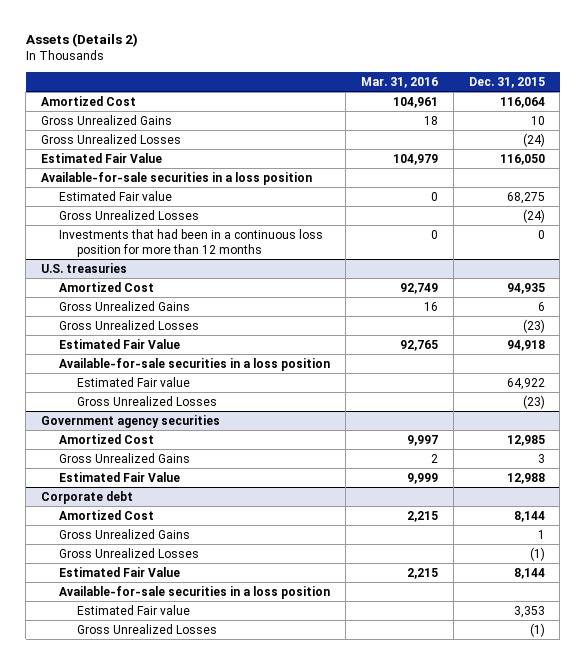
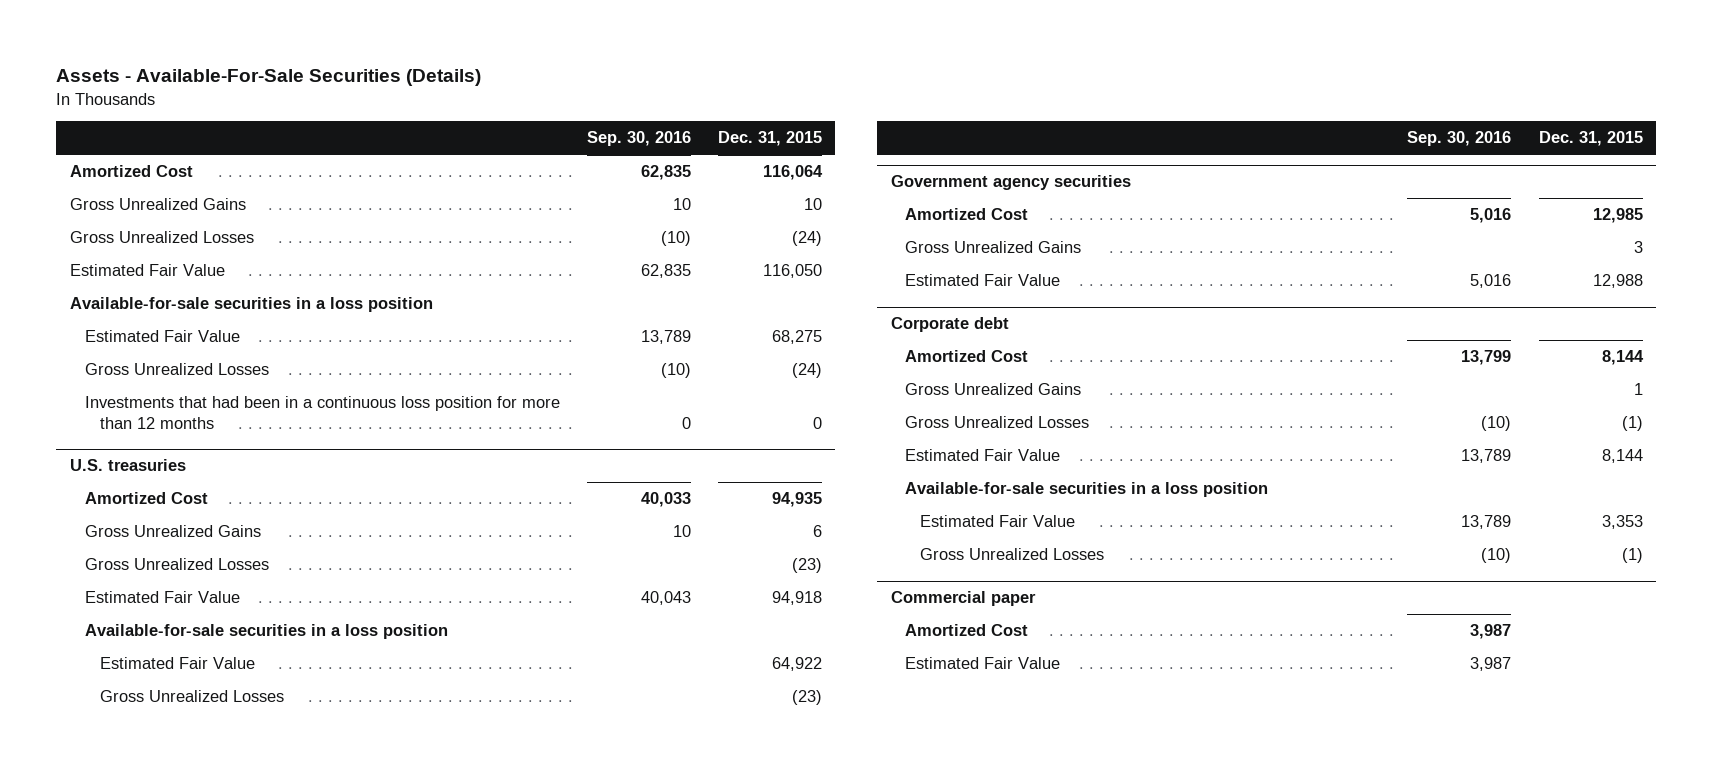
- Assets (Details 2)
+ Assets - Available-For-Sale Securities (Details)
- | Mar. 31, 2016 | Dec. 31, 2015
+ | Sep. 30, 2016 | Dec. 31, 2015
- Estimated Fair value | 0 | 68,275
+ Estimated Fair Value | 13,789 | 68,275
@ U.S. treasuries
- Estimated Fair value | | 64,922
+ Estimated Fair Value | | 64,922
@ Corporate debt
- Estimated Fair value | | 3,353
+ Estimated Fair Value | 13,789 | 3,353
+ Commercial paper
+ Amortized Cost | 3,987 |
+ Estimated Fair Value | 3,987 |

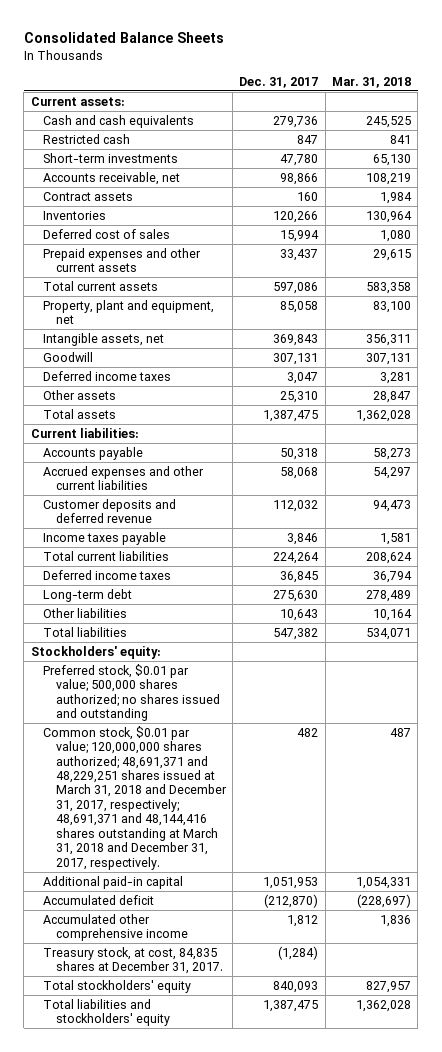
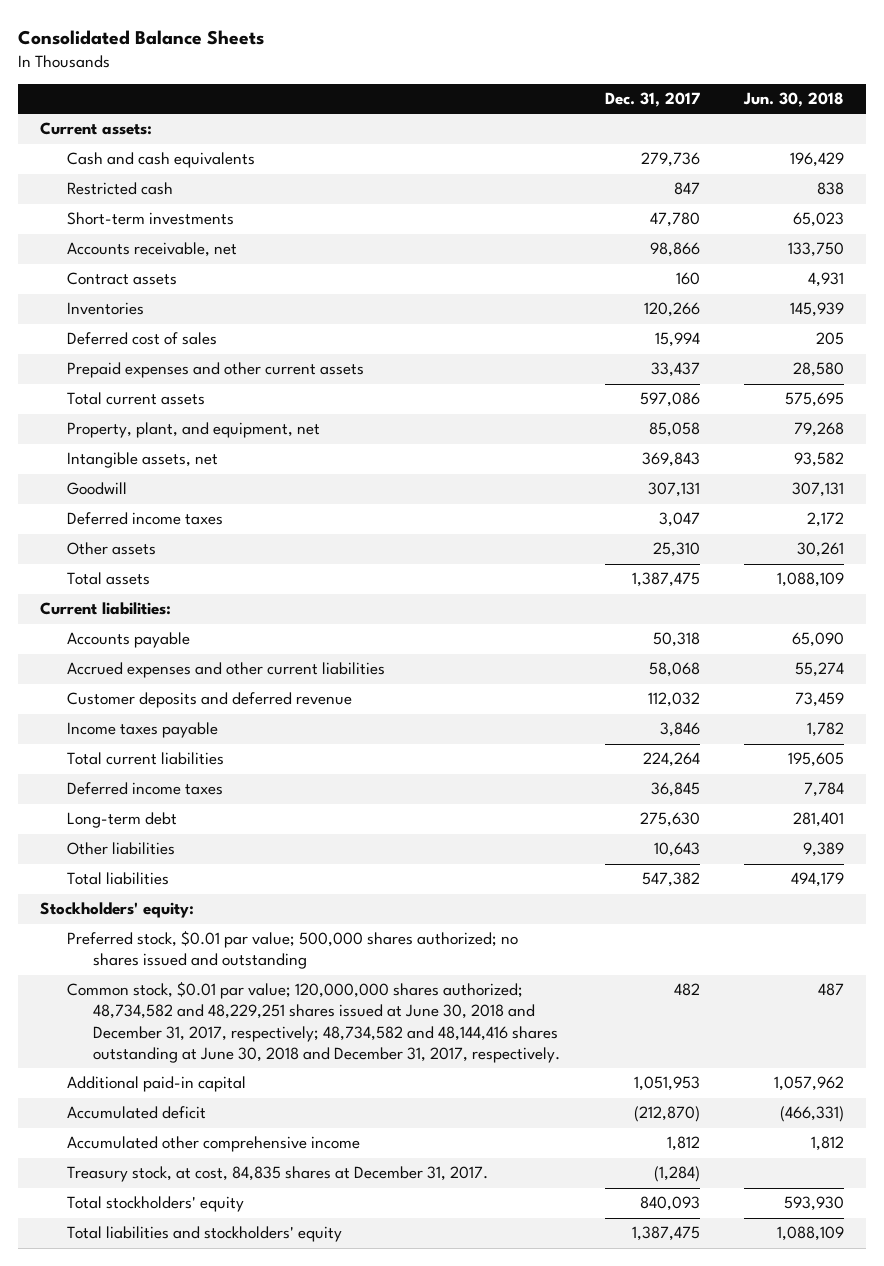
- | Dec. 31, 2017 | Mar. 31, 2018
+ | Dec. 31, 2017 | Jun. 30, 2018
- Property, plant and equipment, net | 85,058 | 83,100
+ Property, plant, and equipment, net | 85,058 | 79,268
- Common stock, $0.01 par value; 120,000,000 shares authorized; 48,691,371 and 48,229,251 shares issued at March 31, 2018 and December 31, 2017, respectively; 48,691,371 and 48,144,416 shares outstanding at March 31, 2018 and December 31, 2017, respectively. | 482 | 487
+ Common stock, $0.01 par value; 120,000,000 shares authorized; 48,734,582 and 48,229,251 shares issued at June 30, 2018 and December 31, 2017, respectively; 48,734,582 and 48,144,416 shares outstanding at June 30, 2018 and December 31, 2017, respectively. | 482 | 487

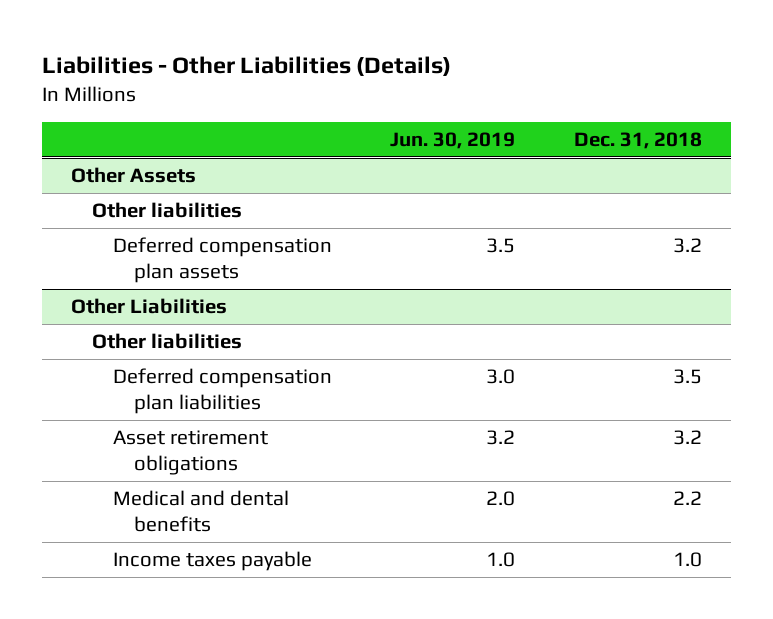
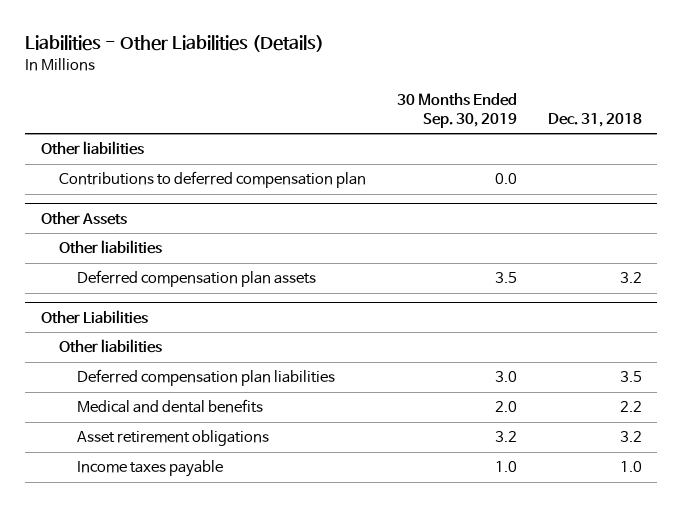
- | Jun. 30, 2019 | Dec. 31, 2018
+ | 30 Months Ended Sep. 30, 2019 | Dec. 31, 2018
+ Other liabilities
+ Contributions to deferred compensation plan | 0.0 |
@ Other Liabilities
moved down: Asset retirement obligations | 3.2 | 3.2

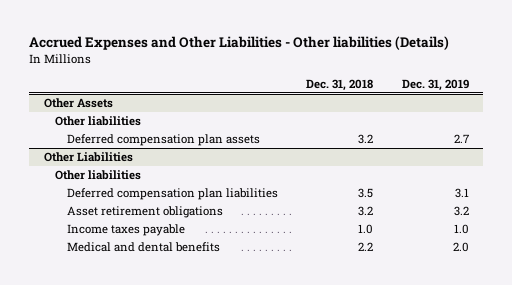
- Liabilities - Other Liabilities (Details)
+ Accrued Expenses and Other Liabilities - Other liabilities (Details)
- | 30 Months Ended Sep. 30, 2019 | Dec. 31, 2018
+ | Dec. 31, 2018 | Dec. 31, 2019
- Other liabilities
- Contributions to deferred compensation plan | 0.0 |
@ Other Liabilities
moved down: Medical and dental benefits | 2.2 | 2.0

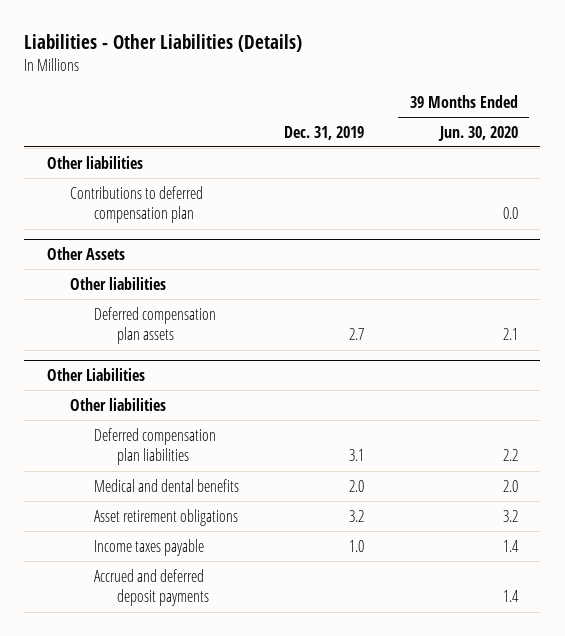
- Accrued Expenses and Other Liabilities - Other liabilities (Details)
+ Liabilities - Other Liabilities (Details)
- | Dec. 31, 2018 | Dec. 31, 2019
+ | Dec. 31, 2019 | 39 Months Ended Jun. 30, 2020
+ Other liabilities
+ Contributions to deferred compensation plan | | 0.0
@ Other Liabilities
moved up: Medical and dental benefits | 2.0 | 2.0
+ Accrued and deferred deposit payments | | 1.4

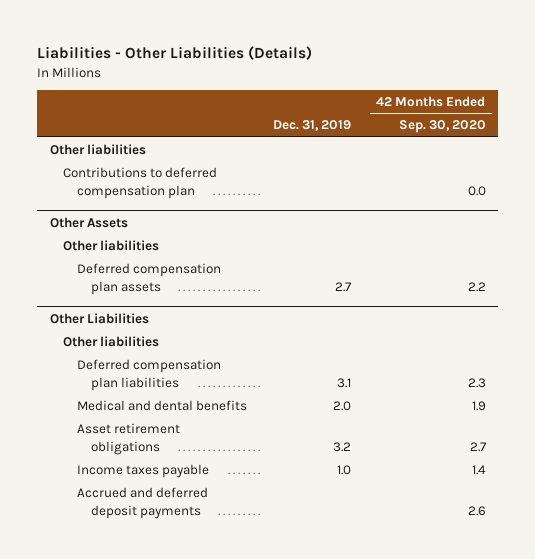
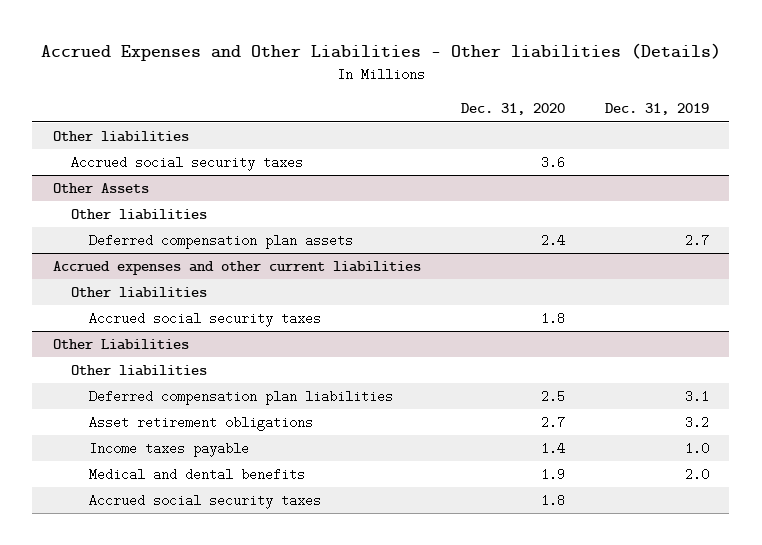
- Liabilities - Other Liabilities (Details)
+ Accrued Expenses and Other Liabilities - Other liabilities (Details)
- | Dec. 31, 2019 | 42 Months Ended Sep. 30, 2020
+ | Dec. 31, 2020 | Dec. 31, 2019
- Contributions to deferred compensation plan | | 0.0
+ Accrued social security taxes | 3.6 |
+ Accrued expenses and other current liabilities
+ Other liabilities
+ Accrued social security taxes | 1.8 |
@ Other Liabilities
- Accrued and deferred deposit payments | | 2.6
moved down: Medical and dental benefits | 1.9 | 2.0
+ Accrued social security taxes | 1.8 |

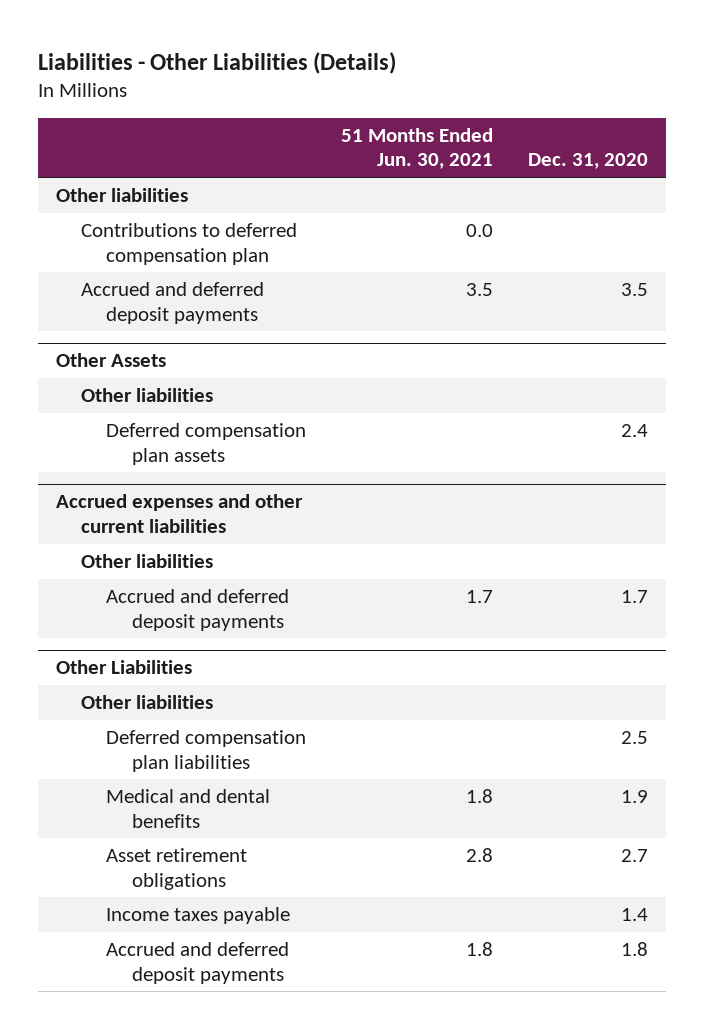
- Accrued Expenses and Other Liabilities - Other liabilities (Details)
+ Liabilities - Other Liabilities (Details)
- | Dec. 31, 2020 | Dec. 31, 2019
+ | 51 Months Ended Jun. 30, 2021 | Dec. 31, 2020
- Accrued social security taxes | 3.6 |
+ Contributions to deferred compensation plan | 0.0 |
+ Accrued and deferred deposit payments | 3.5 | 3.5
@ Accrued expenses and other current liabilities
- Accrued social security taxes | 1.8 |
+ Accrued and deferred deposit payments | 1.7 | 1.7
@ Other Liabilities
moved up: Medical and dental benefits | 1.8 | 1.9
- Accrued social security taxes | 1.8 |
+ Accrued and deferred deposit payments | 1.8 | 1.8

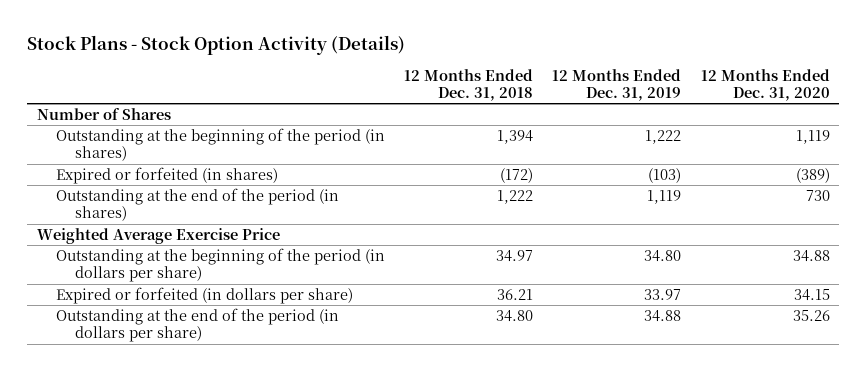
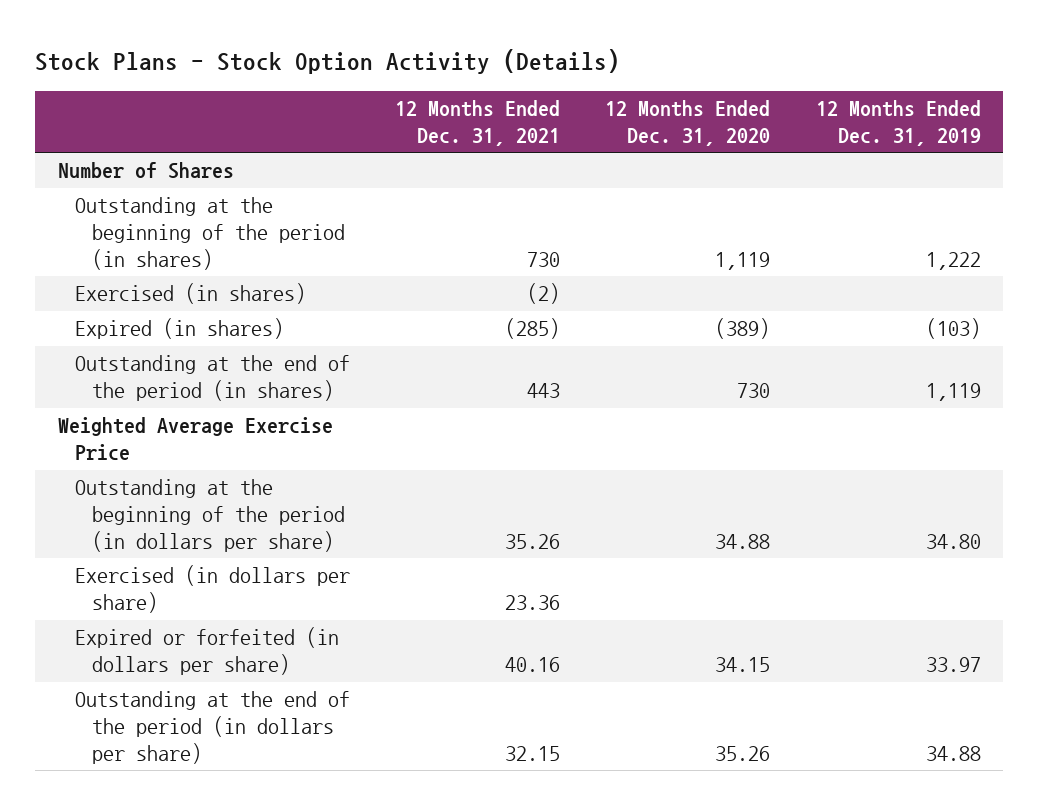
- | 12 Months Ended Dec. 31, 2018 | 12 Months Ended Dec. 31, 2019 | 12 Months Ended Dec. 31, 2020
+ | 12 Months Ended Dec. 31, 2021 | 12 Months Ended Dec. 31, 2020 | 12 Months Ended Dec. 31, 2019
- Expired or forfeited (in shares) | (172) | (103) | (389)
+ Exercised (in shares) | (2) | |
+ Expired (in shares) | (285) | (389) | (103)
+ Exercised (in dollars per share) | 23.36 | |

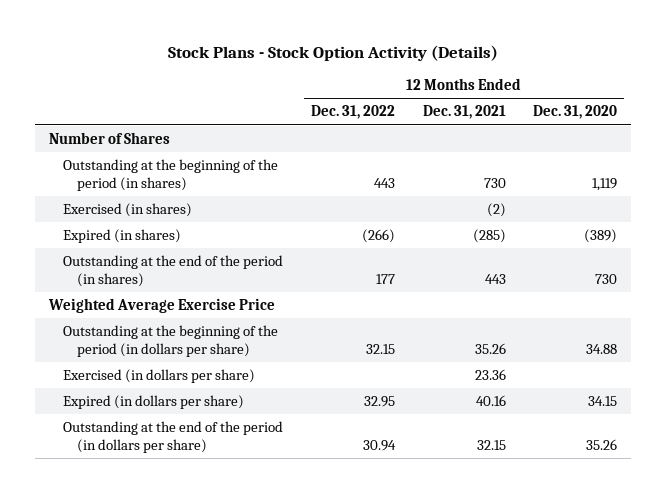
- | 12 Months Ended Dec. 31, 2021 | 12 Months Ended Dec. 31, 2020 | 12 Months Ended Dec. 31, 2019
+ | 12 Months Ended Dec. 31, 2022 | 12 Months Ended Dec. 31, 2021 | 12 Months Ended Dec. 31, 2020
- Expired or forfeited (in dollars per share) | 40.16 | 34.15 | 33.97
+ Expired (in dollars per share) | 32.95 | 40.16 | 34.15

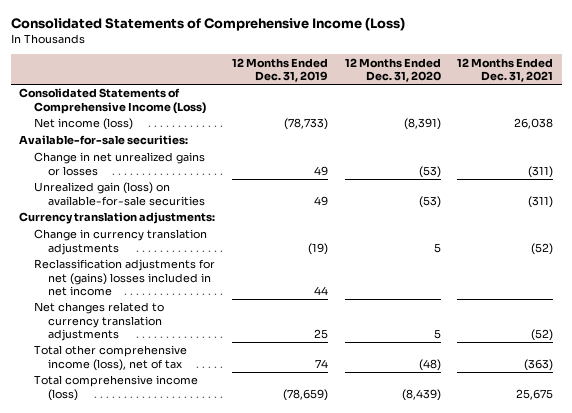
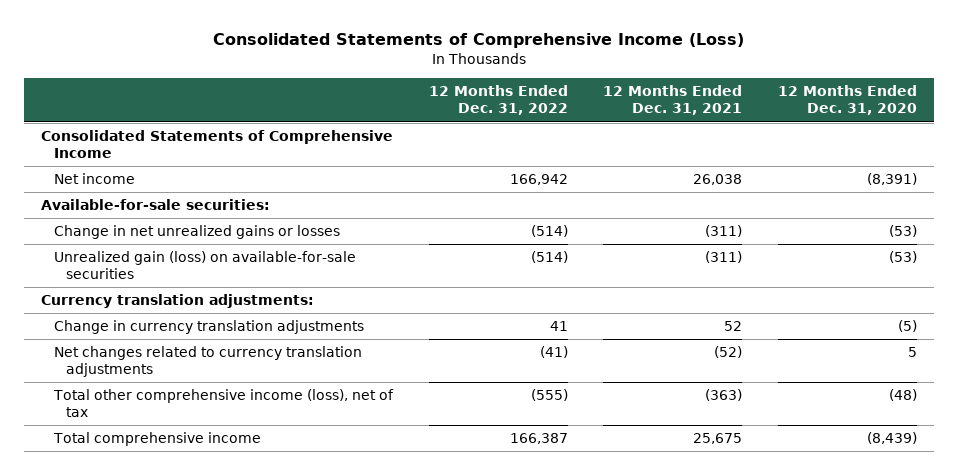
- | 12 Months Ended Dec. 31, 2019 | 12 Months Ended Dec. 31, 2020 | 12 Months Ended Dec. 31, 2021
+ | 12 Months Ended Dec. 31, 2022 | 12 Months Ended Dec. 31, 2021 | 12 Months Ended Dec. 31, 2020
- Consolidated Statements of Comprehensive Income (Loss)
- Net income (loss) | (78,733) | (8,391) | 26,038
+ Consolidated Statements of Comprehensive Income
+ Net income | 166,942 | 26,038 | (8,391)
- Change in currency translation adjustments | (19) | 5 | (52)
- Reclassification adjustments for net (gains) losses included in net income | 44 | |
+ Change in currency translation adjustments | 41 | 52 | (5)
- Total comprehensive income (loss) | (78,659) | (8,439) | 25,675
+ Total comprehensive income | 166,387 | 25,675 | (8,439)

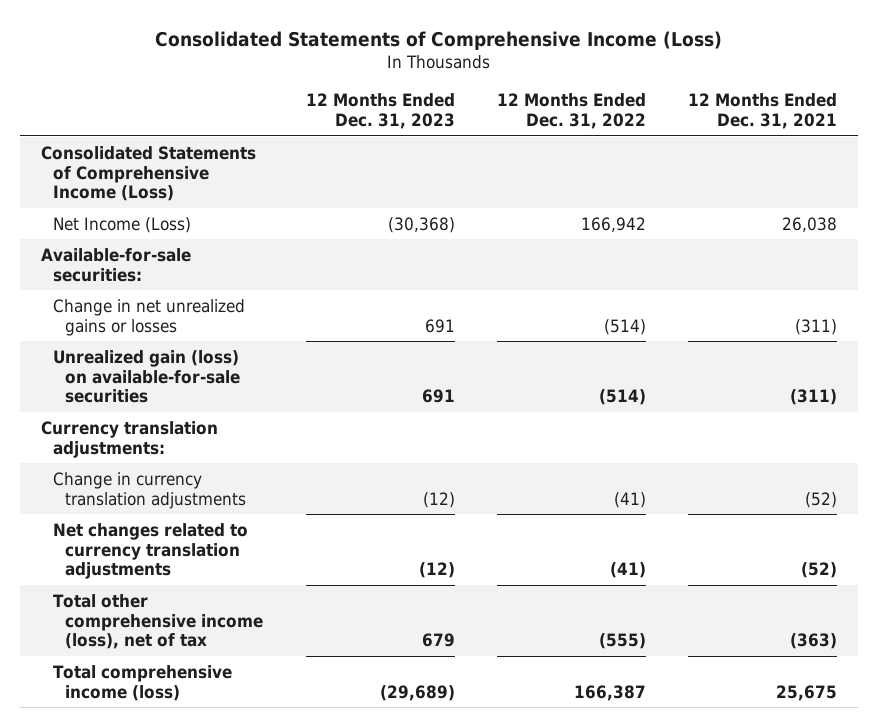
- | 12 Months Ended Dec. 31, 2022 | 12 Months Ended Dec. 31, 2021 | 12 Months Ended Dec. 31, 2020
+ | 12 Months Ended Dec. 31, 2023 | 12 Months Ended Dec. 31, 2022 | 12 Months Ended Dec. 31, 2021
- Consolidated Statements of Comprehensive Income
- Net income | 166,942 | 26,038 | (8,391)
+ Consolidated Statements of Comprehensive Income (Loss)
+ Net Income (Loss) | (30,368) | 166,942 | 26,038
- Change in currency translation adjustments | 41 | 52 | (5)
+ Change in currency translation adjustments | (12) | (41) | (52)
- Total comprehensive income | 166,387 | 25,675 | (8,439)
+ Total comprehensive income (loss) | (29,689) | 166,387 | 25,675

